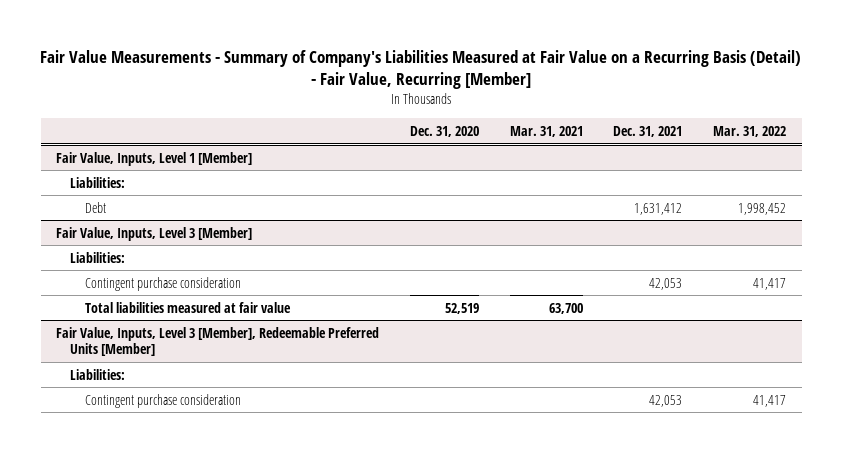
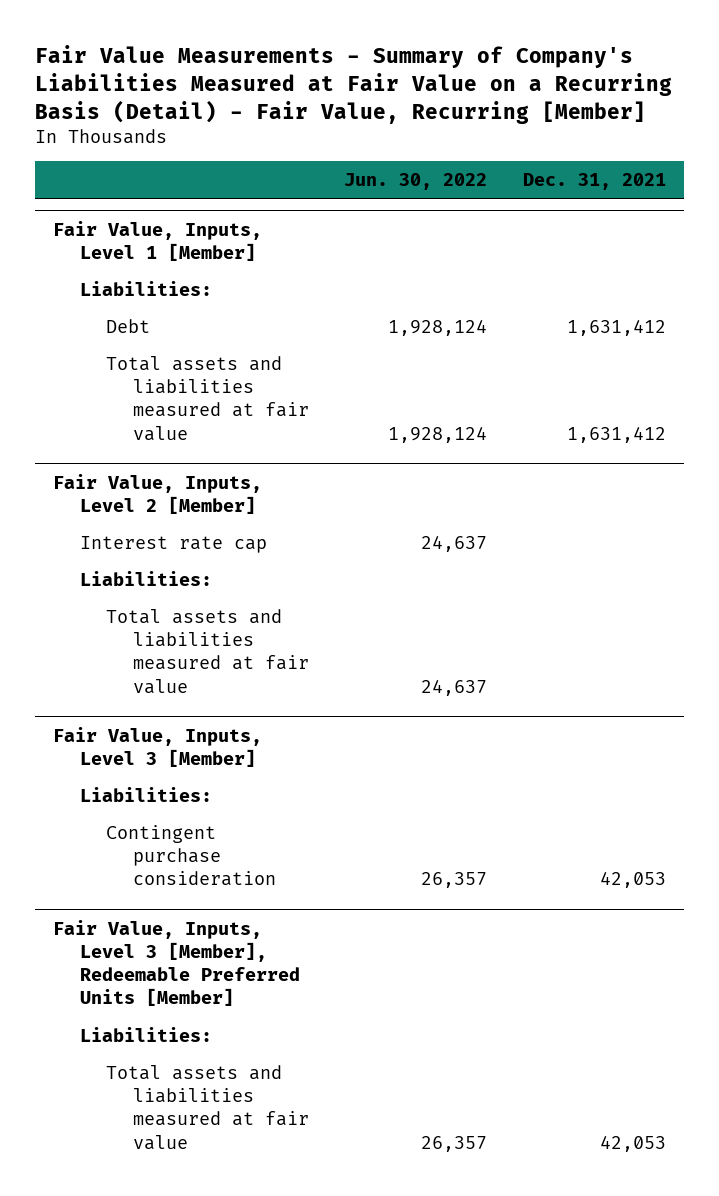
- | Dec. 31, 2020 | Mar. 31, 2021 | Dec. 31, 2021 | Mar. 31, 2022
+ | Jun. 30, 2022 | Dec. 31, 2021
@ Fair Value, Inputs, Level 1 [Member]
+ Total assets and liabilities measured at fair value | 1,928,124 | 1,631,412
+ Fair Value, Inputs, Level 2 [Member]
+ Interest rate cap | 24,637 |
+ Liabilities:
+ Total assets and liabilities measured at fair value | 24,637 |
@ Fair Value, Inputs, Level 3 [Member]
- Total liabilities measured at fair value | 52,519 | 63,700 | |
@ Fair Value, Inputs, Level 3 [Member], Redeemable Preferred Units [Member]
- Contingent purchase consideration | | | 42,053 | 41,417
+ Total assets and liabilities measured at fair value | 26,357 | 42,053

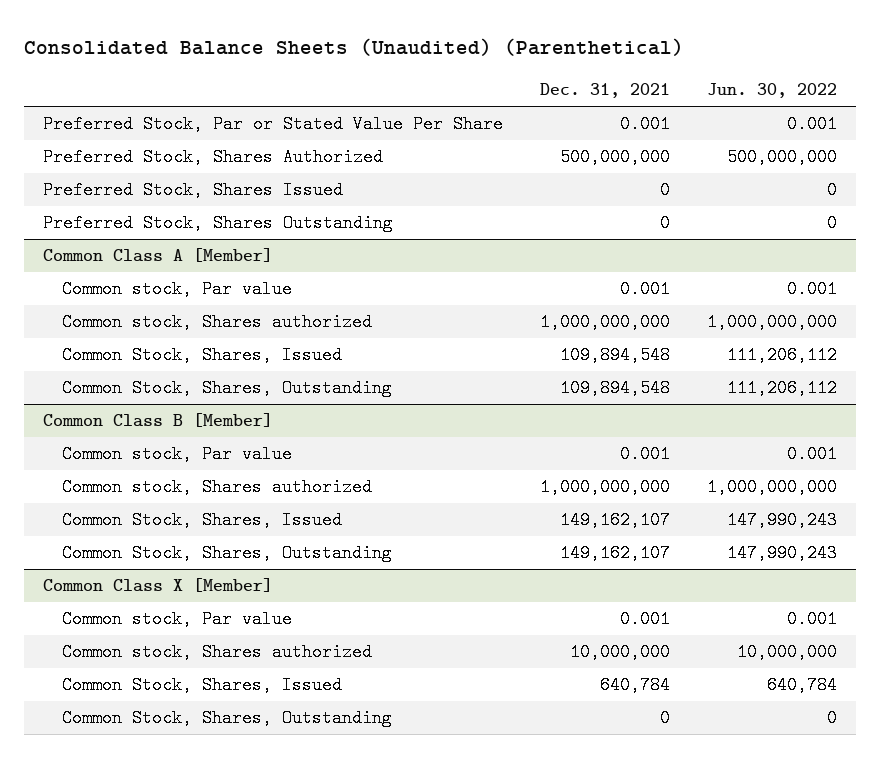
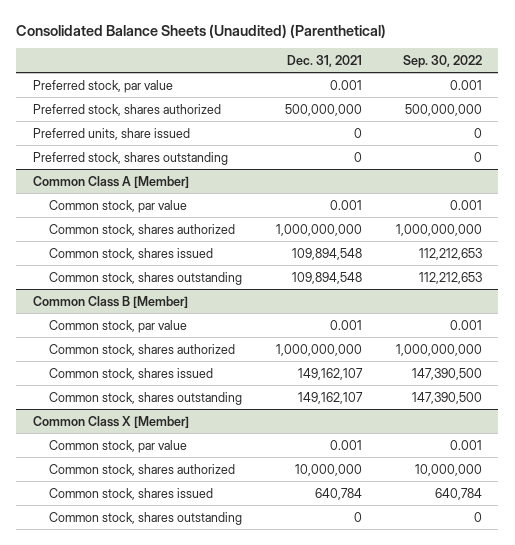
- | Dec. 31, 2021 | Jun. 30, 2022
+ | Dec. 31, 2021 | Sep. 30, 2022
- Preferred Stock, Par or Stated Value Per Share | 0.001 | 0.001
- Preferred Stock, Shares Authorized | 500,000,000 | 500,000,000
- Preferred Stock, Shares Issued | 0 | 0
- Preferred Stock, Shares Outstanding | 0 | 0
+ Preferred stock, par value | 0.001 | 0.001
+ Preferred stock, shares authorized | 500,000,000 | 500,000,000
+ Preferred units, share issued | 0 | 0
+ Preferred stock, shares outstanding | 0 | 0
@ Common Class A [Member]
- Common stock, Par value | 0.001 | 0.001
- Common stock, Shares authorized | 1,000,000,000 | 1,000,000,000
- Common Stock, Shares, Issued | 109,894,548 | 111,206,112
- Common Stock, Shares, Outstanding | 109,894,548 | 111,206,112
+ Common stock, par value | 0.001 | 0.001
+ Common stock, shares authorized | 1,000,000,000 | 1,000,000,000
+ Common stock, shares issued | 109,894,548 | 112,212,653
+ Common stock, shares outstanding | 109,894,548 | 112,212,653
@ Common Class B [Member]
- Common stock, Par value | 0.001 | 0.001
- Common stock, Shares authorized | 1,000,000,000 | 1,000,000,000
- Common Stock, Shares, Issued | 149,162,107 | 147,990,243
- Common Stock, Shares, Outstanding | 149,162,107 | 147,990,243
+ Common stock, par value | 0.001 | 0.001
+ Common stock, shares authorized | 1,000,000,000 | 1,000,000,000
+ Common stock, shares issued | 149,162,107 | 147,390,500
+ Common stock, shares outstanding | 149,162,107 | 147,390,500
@ Common Class X [Member]
- Common stock, Par value | 0.001 | 0.001
- Common stock, Shares authorized | 10,000,000 | 10,000,000
- Common Stock, Shares, Issued | 640,784 | 640,784
- Common Stock, Shares, Outstanding | 0 | 0
+ Common stock, par value | 0.001 | 0.001
+ Common stock, shares authorized | 10,000,000 | 10,000,000
+ Common stock, shares issued | 640,784 | 640,784
+ Common stock, shares outstanding | 0 | 0

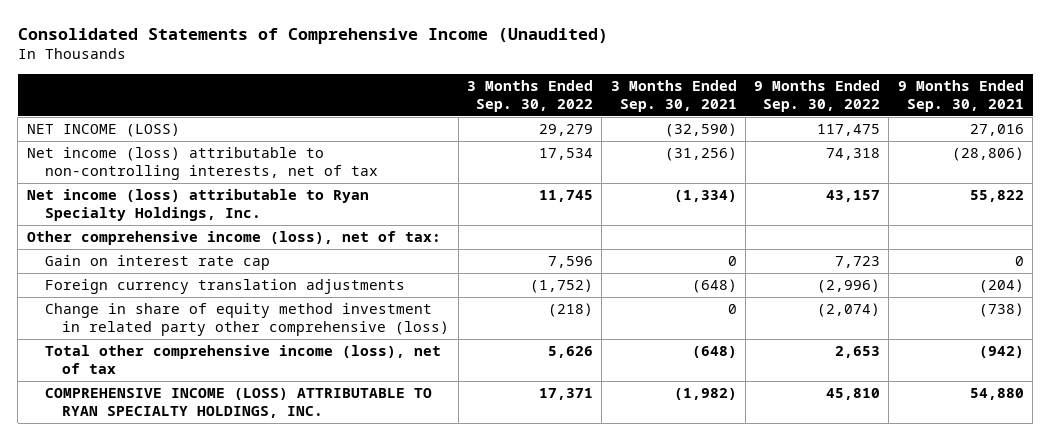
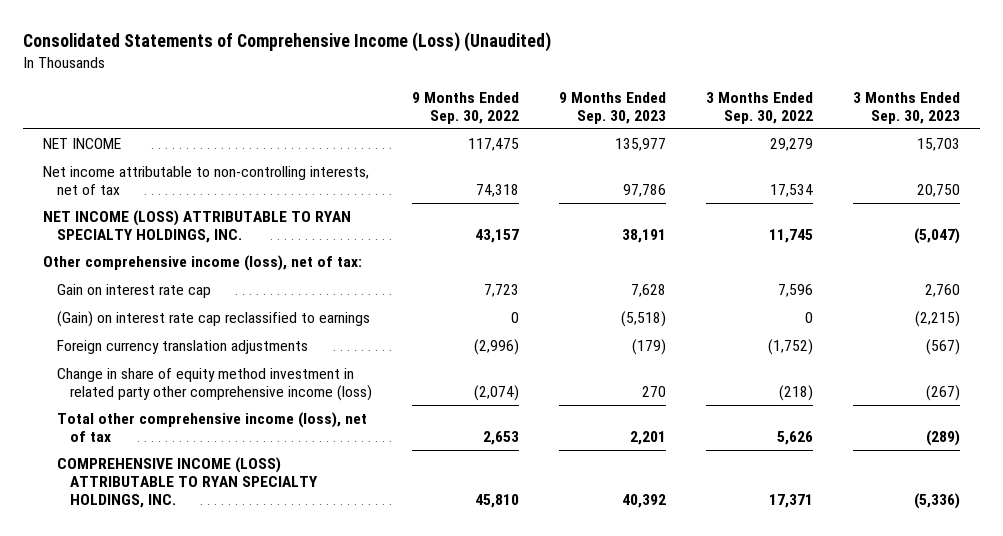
- Consolidated Statements of Comprehensive Income (Unaudited)
+ Consolidated Statements of Comprehensive Income (Loss) (Unaudited)
- | 3 Months Ended Sep. 30, 2022 | 3 Months Ended Sep. 30, 2021 | 9 Months Ended Sep. 30, 2022 | 9 Months Ended Sep. 30, 2021
+ | 9 Months Ended Sep. 30, 2022 | 9 Months Ended Sep. 30, 2023 | 3 Months Ended Sep. 30, 2022 | 3 Months Ended Sep. 30, 2023
- NET INCOME (LOSS) | 29,279 | (32,590) | 117,475 | 27,016
- Net income (loss) attributable to non-controlling interests, net of tax | 17,534 | (31,256) | 74,318 | (28,806)
- Net income (loss) attributable to Ryan Specialty Holdings, Inc. | 11,745 | (1,334) | 43,157 | 55,822
+ NET INCOME | 117,475 | 135,977 | 29,279 | 15,703
+ Net income attributable to non-controlling interests, net of tax | 74,318 | 97,786 | 17,534 | 20,750
+ NET INCOME (LOSS) ATTRIBUTABLE TO RYAN SPECIALTY HOLDINGS, INC. | 43,157 | 38,191 | 11,745 | (5,047)
+ (Gain) on interest rate cap reclassified to earnings | 0 | (5,518) | 0 | (2,215)
- Change in share of equity method investment in related party other comprehensive (loss) | (218) | 0 | (2,074) | (738)
+ Change in share of equity method investment in related party other comprehensive income (loss) | (2,074) | 270 | (218) | (267)

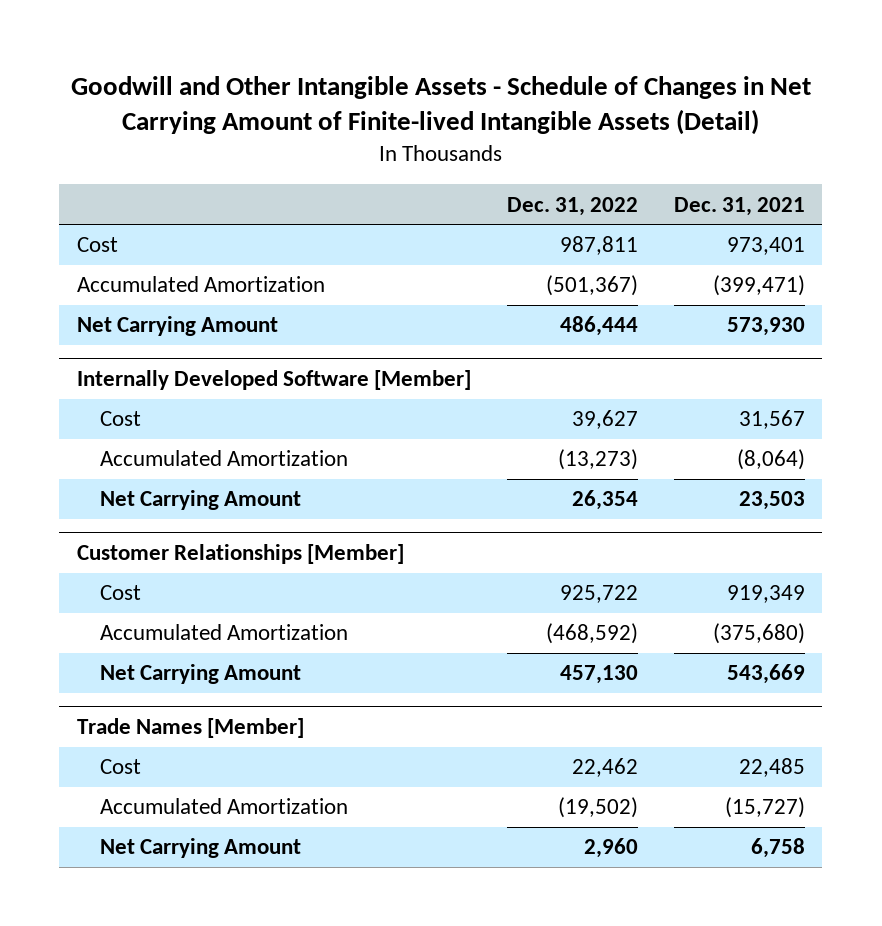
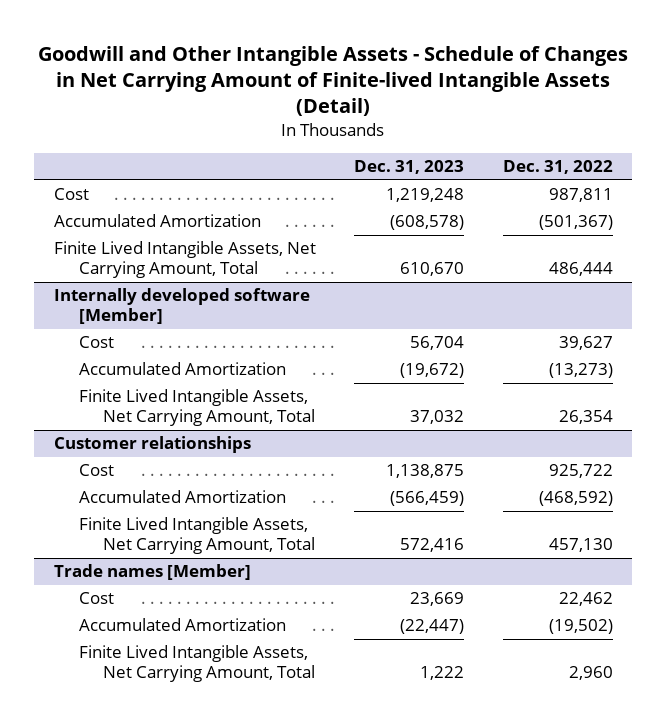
- | Dec. 31, 2022 | Dec. 31, 2021
+ | Dec. 31, 2023 | Dec. 31, 2022
- Net Carrying Amount | 486,444 | 573,930
- Internally Developed Software [Member]
+ Finite Lived Intangible Assets, Net Carrying Amount, Total | 610,670 | 486,444
+ Internally developed software [Member]
- Net Carrying Amount | 26,354 | 23,503
- Customer Relationships [Member]
+ Finite Lived Intangible Assets, Net Carrying Amount, Total | 37,032 | 26,354
+ Customer relationships
- Net Carrying Amount | 457,130 | 543,669
- Trade Names [Member]
+ Finite Lived Intangible Assets, Net Carrying Amount, Total | 572,416 | 457,130
+ Trade names [Member]
- Net Carrying Amount | 2,960 | 6,758
+ Finite Lived Intangible Assets, Net Carrying Amount, Total | 1,222 | 2,960

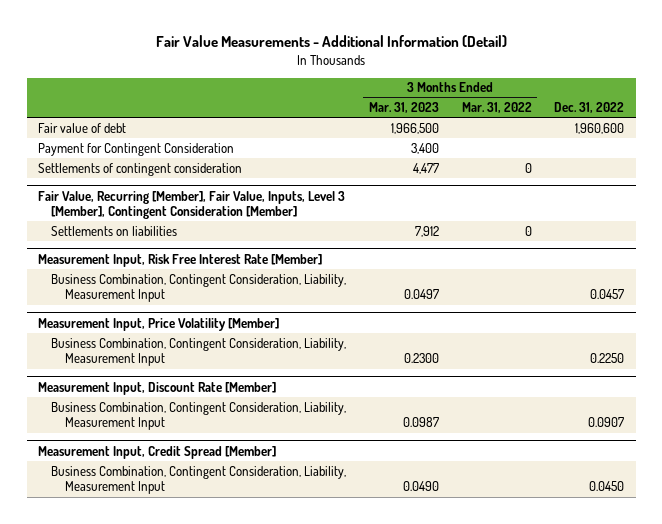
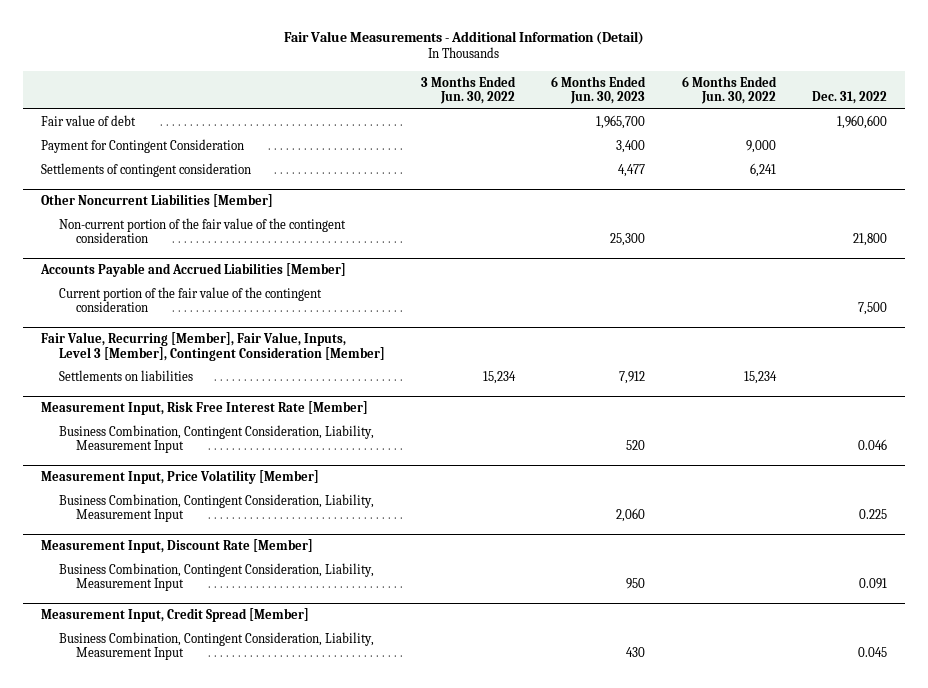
- | 3 Months Ended Mar. 31, 2023 | 3 Months Ended Mar. 31, 2022 | Dec. 31, 2022
+ | 3 Months Ended Jun. 30, 2022 | 6 Months Ended Jun. 30, 2023 | 6 Months Ended Jun. 30, 2022 | Dec. 31, 2022
+ Other Noncurrent Liabilities [Member]
+ Non-current portion of the fair value of the contingent consideration | | 25,300 | | 21,800
+ Accounts Payable and Accrued Liabilities [Member]
+ Current portion of the fair value of the contingent consideration | | | | 7,500
@ Measurement Input, Risk Free Interest Rate [Member]
- Business Combination, Contingent Consideration, Liability, Measurement Input | 0.0497 | | 0.0457
+ Business Combination, Contingent Consideration, Liability, Measurement Input | | 520 | | 0.046
@ Measurement Input, Price Volatility [Member]
- Business Combination, Contingent Consideration, Liability, Measurement Input | 0.2300 | | 0.2250
+ Business Combination, Contingent Consideration, Liability, Measurement Input | | 2,060 | | 0.225
@ Measurement Input, Discount Rate [Member]
- Business Combination, Contingent Consideration, Liability, Measurement Input | 0.0987 | | 0.0907
+ Business Combination, Contingent Consideration, Liability, Measurement Input | | 950 | | 0.091
@ Measurement Input, Credit Spread [Member]
- Business Combination, Contingent Consideration, Liability, Measurement Input | 0.0490 | | 0.0450
+ Business Combination, Contingent Consideration, Liability, Measurement Input | | 430 | | 0.045

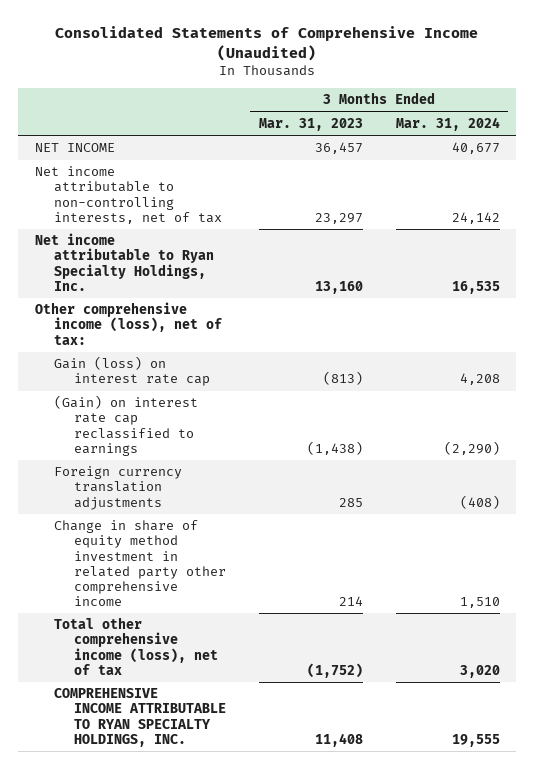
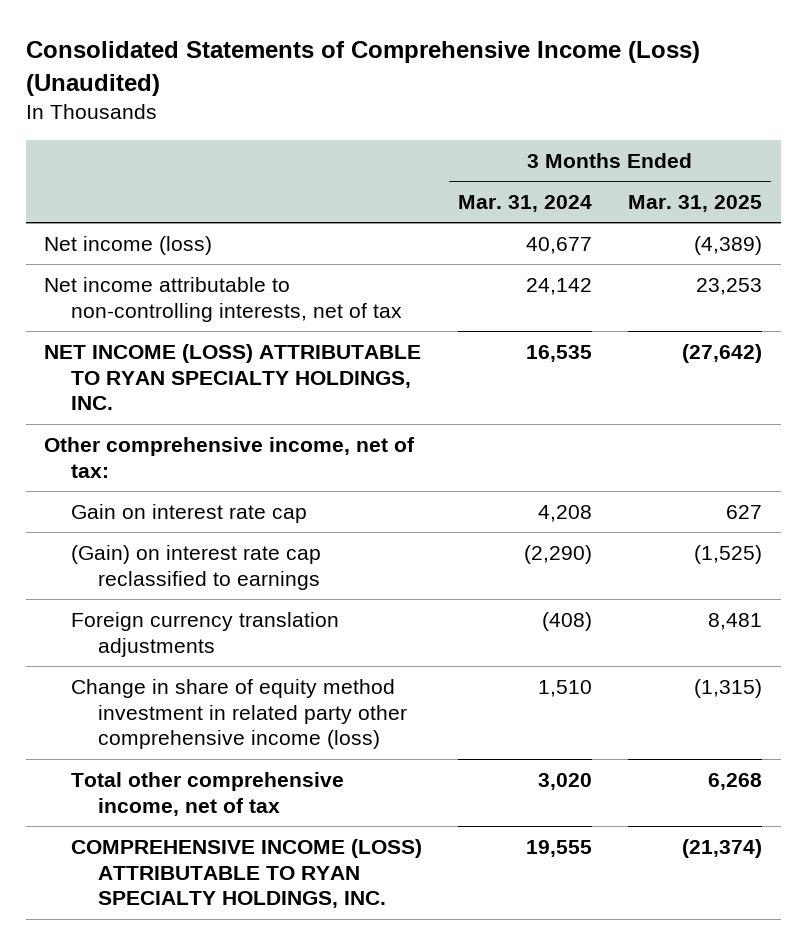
- Consolidated Statements of Comprehensive Income (Unaudited)
+ Consolidated Statements of Comprehensive Income (Loss) (Unaudited)
- | 3 Months Ended Mar. 31, 2023 | 3 Months Ended Mar. 31, 2024
+ | 3 Months Ended Mar. 31, 2024 | 3 Months Ended Mar. 31, 2025
- NET INCOME | 36,457 | 40,677
+ Net income (loss) | 40,677 | (4,389)
- Net income attributable to Ryan Specialty Holdings, Inc. | 13,160 | 16,535
- Other comprehensive income (loss), net of tax:
- Gain (loss) on interest rate cap | (813) | 4,208
+ NET INCOME (LOSS) ATTRIBUTABLE TO RYAN SPECIALTY HOLDINGS, INC. | 16,535 | (27,642)
+ Other comprehensive income, net of tax:
+ Gain on interest rate cap | 4,208 | 627
- Change in share of equity method investment in related party other comprehensive income | 214 | 1,510
- Total other comprehensive income (loss), net of tax | (1,752) | 3,020
- COMPREHENSIVE INCOME ATTRIBUTABLE TO RYAN SPECIALTY HOLDINGS, INC. | 11,408 | 19,555
+ Change in share of equity method investment in related party other comprehensive income (loss) | 1,510 | (1,315)
+ Total other comprehensive income, net of tax | 3,020 | 6,268
+ COMPREHENSIVE INCOME (LOSS) ATTRIBUTABLE TO RYAN SPECIALTY HOLDINGS, INC. | 19,555 | (21,374)

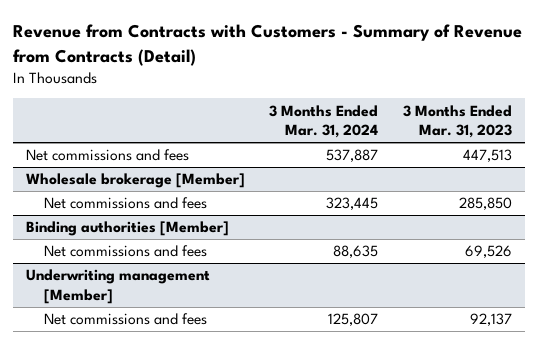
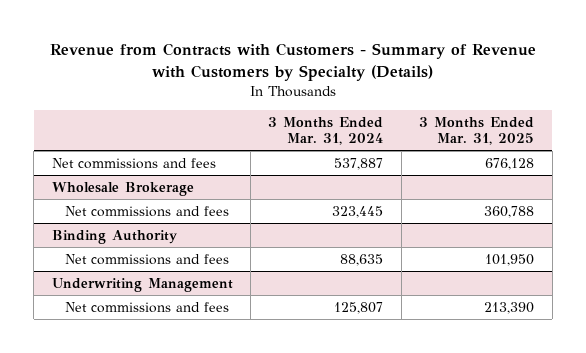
- Revenue from Contracts with Customers - Summary of Revenue from Contracts (Detail)
+ Revenue from Contracts with Customers - Summary of Revenue with Customers by Specialty (Details)
- | 3 Months Ended Mar. 31, 2024 | 3 Months Ended Mar. 31, 2023
+ | 3 Months Ended Mar. 31, 2024 | 3 Months Ended Mar. 31, 2025
- Wholesale brokerage [Member]
+ Wholesale Brokerage
- Binding authorities [Member]
+ Binding Authority
- Underwriting management [Member]
+ Underwriting Management

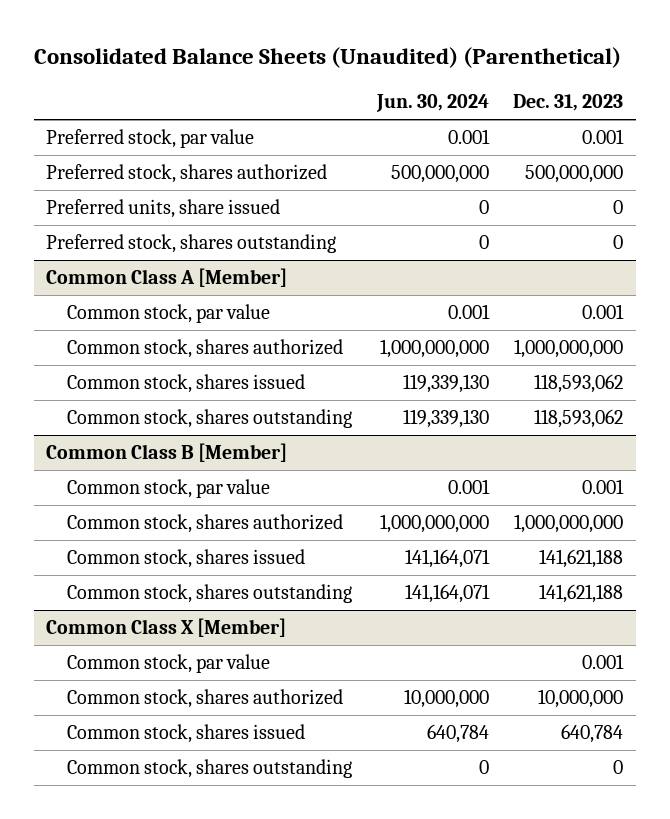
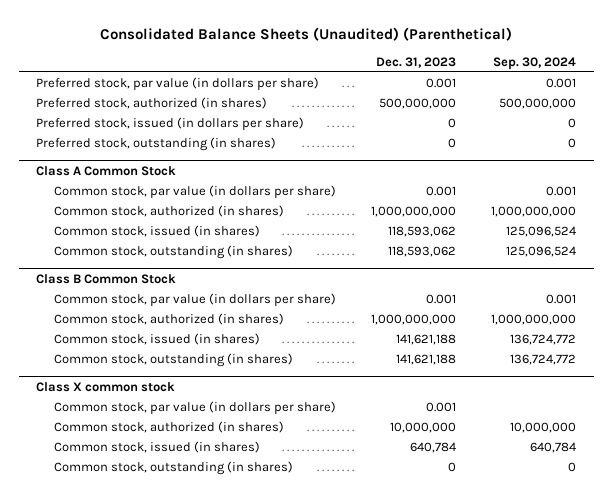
- | Jun. 30, 2024 | Dec. 31, 2023
+ | Dec. 31, 2023 | Sep. 30, 2024
- Preferred stock, par value | 0.001 | 0.001
- Preferred stock, shares authorized | 500,000,000 | 500,000,000
- Preferred units, share issued | 0 | 0
- Preferred stock, shares outstanding | 0 | 0
- Common Class A [Member]
- Common stock, par value | 0.001 | 0.001
- Common stock, shares authorized | 1,000,000,000 | 1,000,000,000
- Common stock, shares issued | 119,339,130 | 118,593,062
- Common stock, shares outstanding | 119,339,130 | 118,593,062
- Common Class B [Member]
- Common stock, par value | 0.001 | 0.001
- Common stock, shares authorized | 1,000,000,000 | 1,000,000,000
- Common stock, shares issued | 141,164,071 | 141,621,188
- Common stock, shares outstanding | 141,164,071 | 141,621,188
- Common Class X [Member]
- Common stock, par value | | 0.001
- Common stock, shares authorized | 10,000,000 | 10,000,000
- Common stock, shares issued | 640,784 | 640,784
- Common stock, shares outstanding | 0 | 0
+ Preferred stock, par value (in dollars per share) | 0.001 | 0.001
+ Preferred stock, authorized (in shares) | 500,000,000 | 500,000,000
+ Preferred stock, issued (in dollars per share) | 0 | 0
+ Preferred stock, outstanding (in shares) | 0 | 0
+ Class A Common Stock
+ Common stock, par value (in dollars per share) | 0.001 | 0.001
+ Common stock, authorized (in shares) | 1,000,000,000 | 1,000,000,000
+ Common stock, issued (in shares) | 118,593,062 | 125,096,524
+ Common stock, outstanding (in shares) | 118,593,062 | 125,096,524
+ Class B Common Stock
+ Common stock, par value (in dollars per share) | 0.001 | 0.001
+ Common stock, authorized (in shares) | 1,000,000,000 | 1,000,000,000
+ Common stock, issued (in shares) | 141,621,188 | 136,724,772
+ Common stock, outstanding (in shares) | 141,621,188 | 136,724,772
+ Class X common stock
+ Common stock, par value (in dollars per share) | 0.001 |
+ Common stock, authorized (in shares) | 10,000,000 | 10,000,000
+ Common stock, issued (in shares) | 640,784 | 640,784
+ Common stock, outstanding (in shares) | 0 | 0

